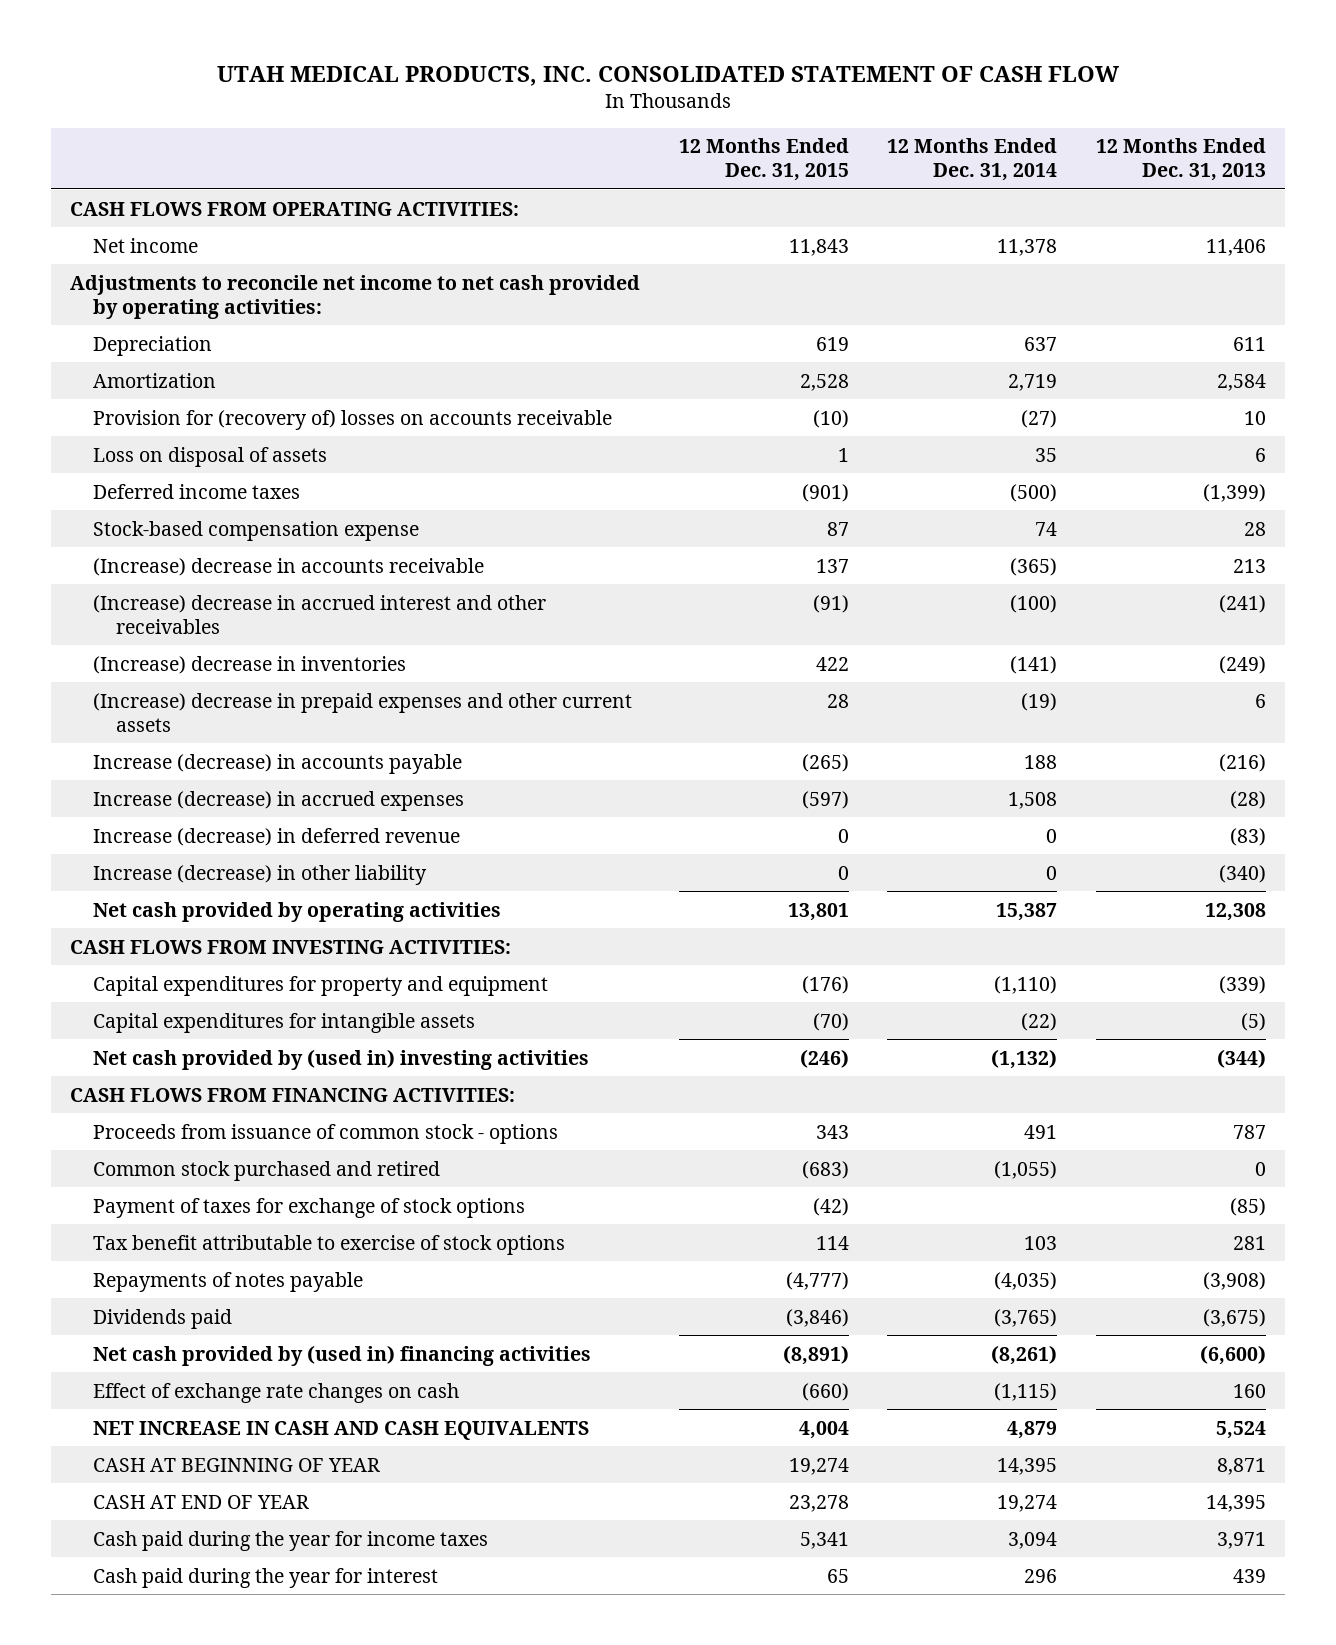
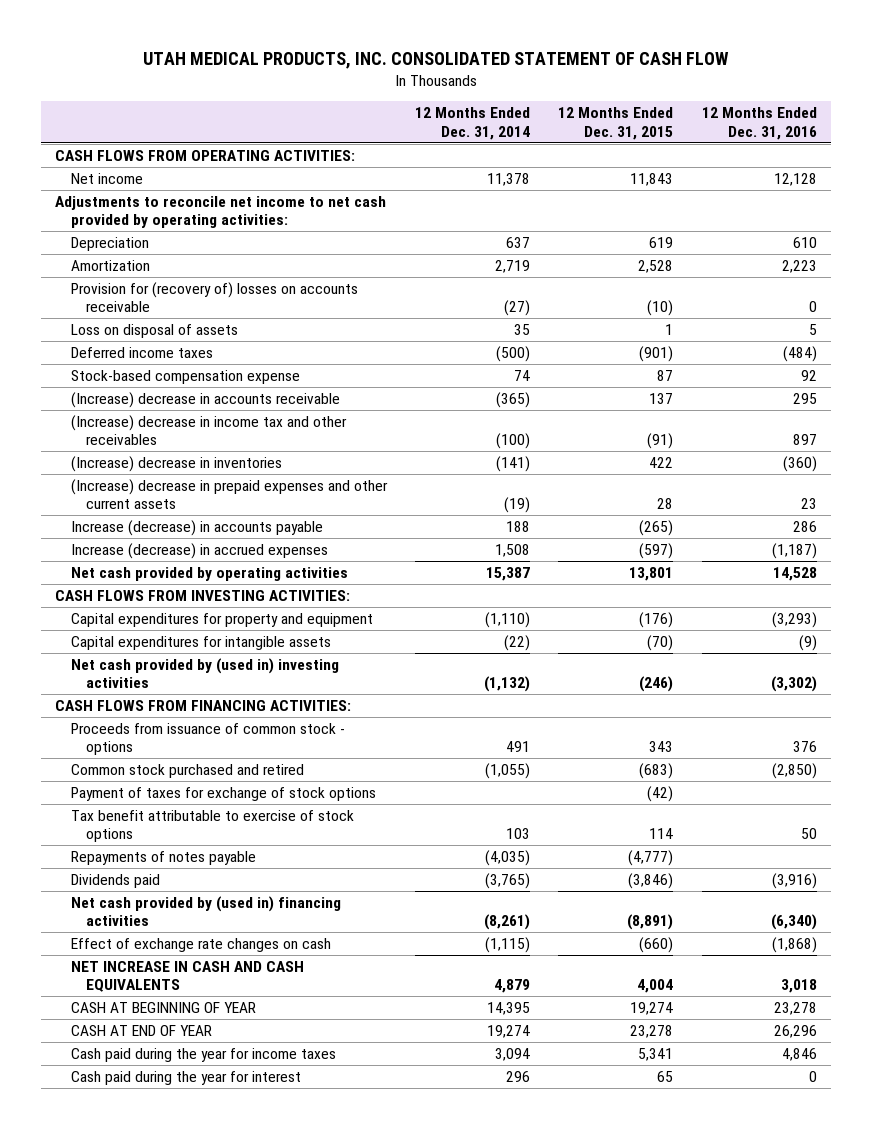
- | 12 Months Ended Dec. 31, 2015 | 12 Months Ended Dec. 31, 2014 | 12 Months Ended Dec. 31, 2013
+ | 12 Months Ended Dec. 31, 2014 | 12 Months Ended Dec. 31, 2015 | 12 Months Ended Dec. 31, 2016
- (Increase) decrease in accrued interest and other receivables | (91) | (100) | (241)
+ (Increase) decrease in income tax and other receivables | (100) | (91) | 897
- Increase (decrease) in deferred revenue | 0 | 0 | (83)
- Increase (decrease) in other liability | 0 | 0 | (340)

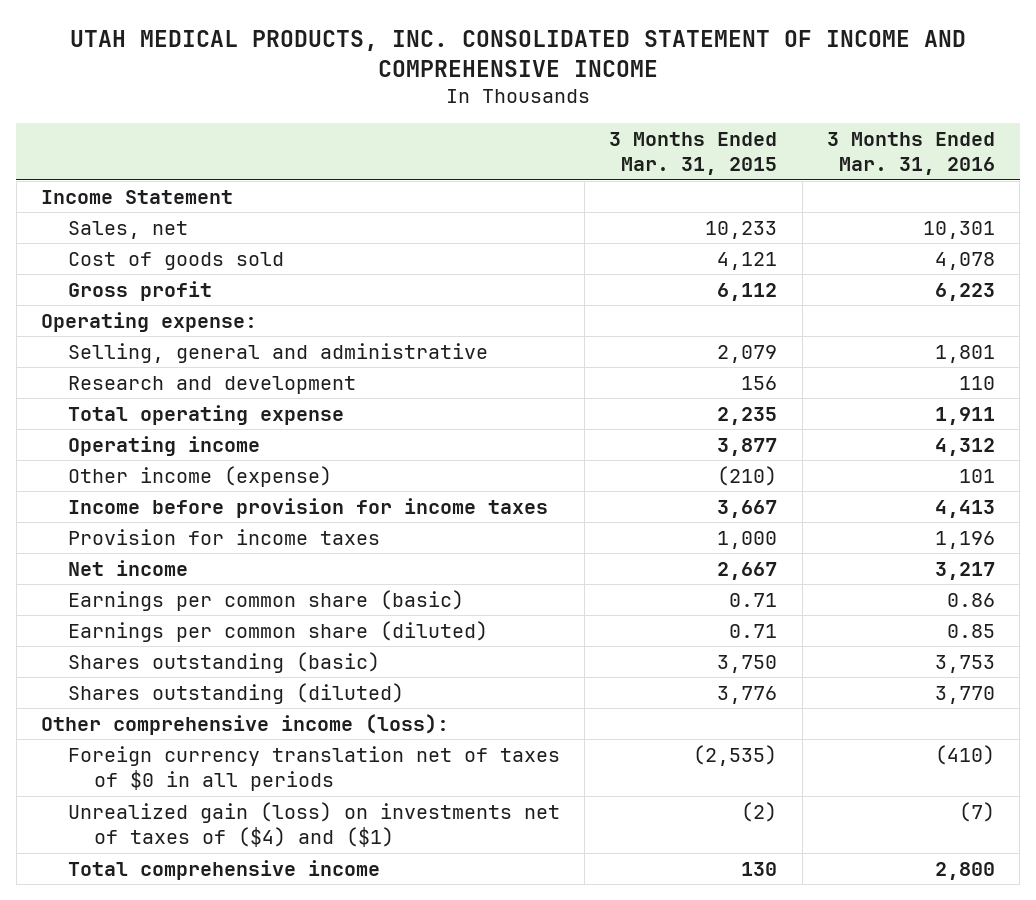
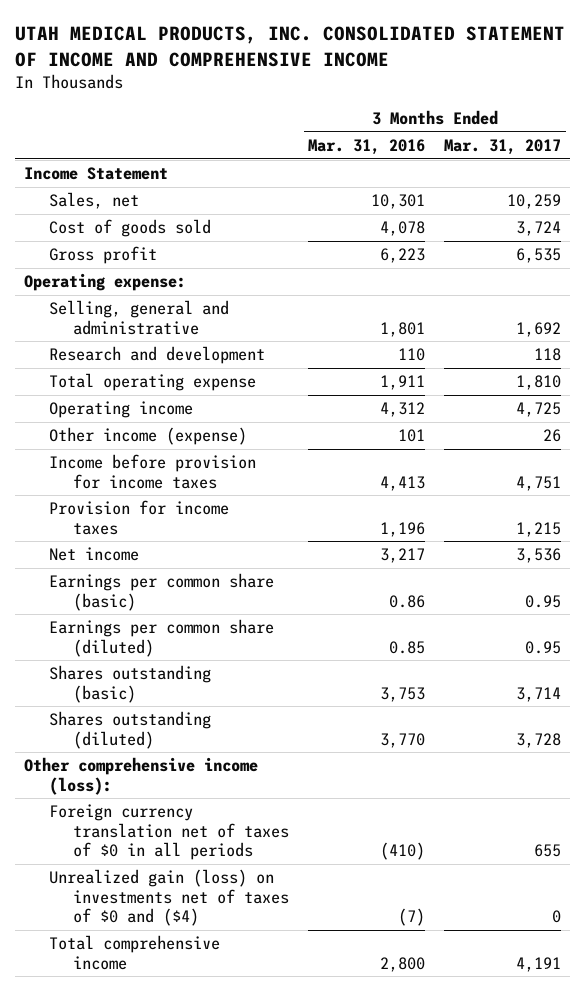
- | 3 Months Ended Mar. 31, 2015 | 3 Months Ended Mar. 31, 2016
+ | 3 Months Ended Mar. 31, 2016 | 3 Months Ended Mar. 31, 2017
- Unrealized gain (loss) on investments net of taxes of ($4) and ($1) | (2) | (7)
+ Unrealized gain (loss) on investments net of taxes of $0 and ($4) | (7) | 0

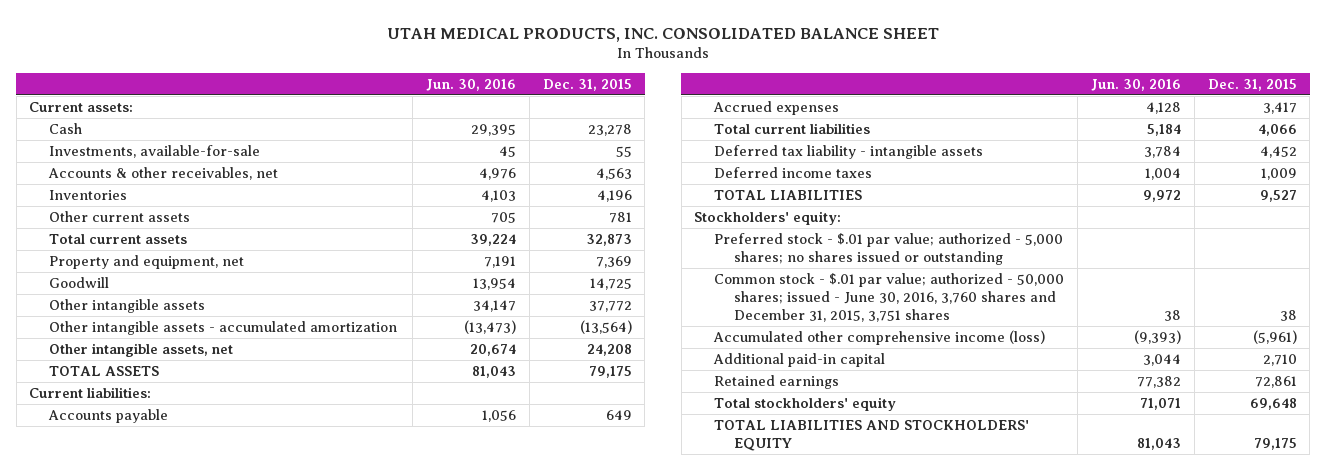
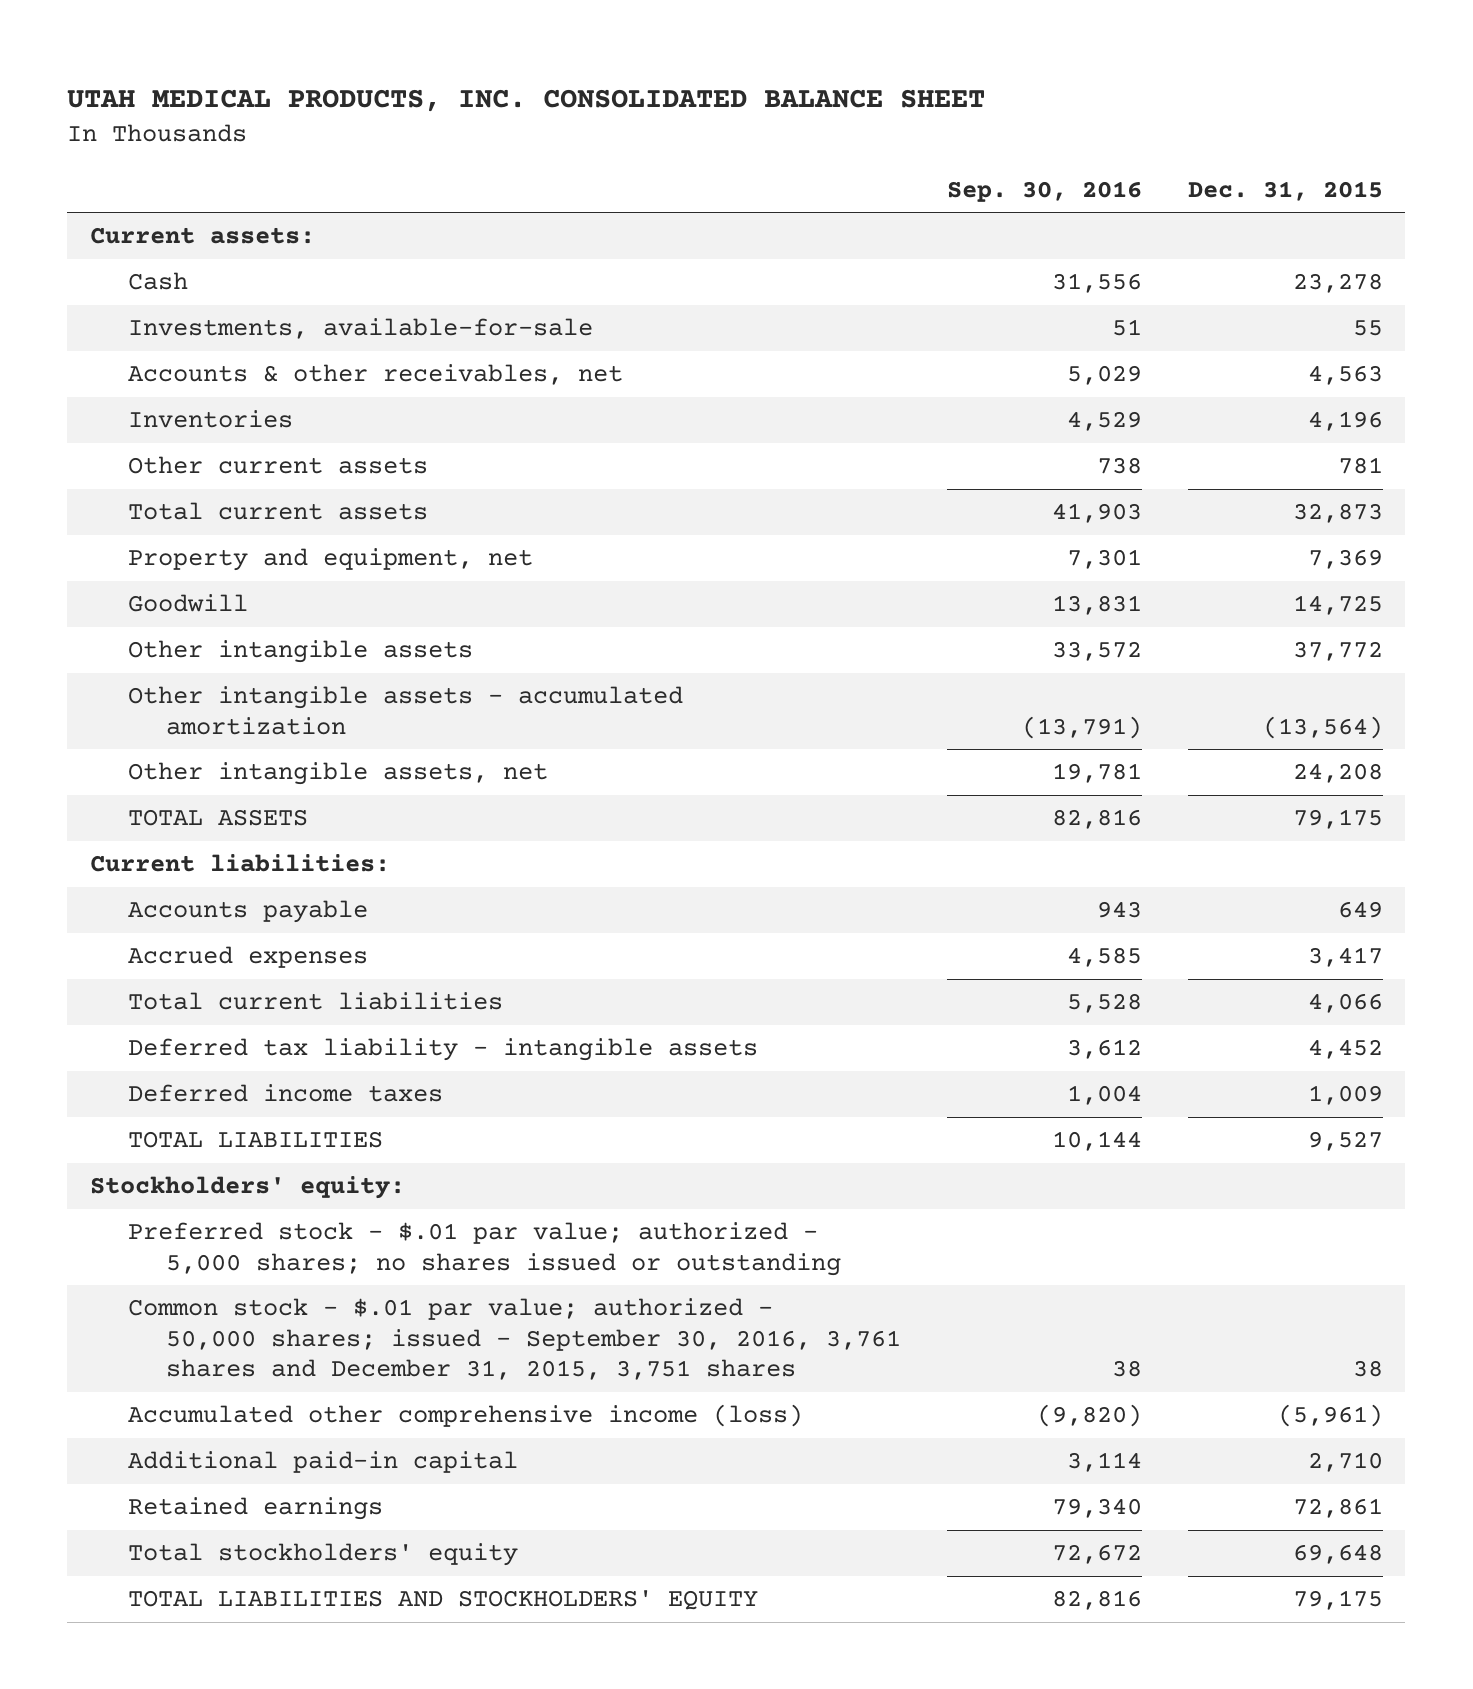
- | Jun. 30, 2016 | Dec. 31, 2015
+ | Sep. 30, 2016 | Dec. 31, 2015
- Common stock - $.01 par value; authorized - 50,000 shares; issued - June 30, 2016, 3,760 shares and December 31, 2015, 3,751 shares | 38 | 38
+ Common stock - $.01 par value; authorized - 50,000 shares; issued - September 30, 2016, 3,761 shares and December 31, 2015, 3,751 shares | 38 | 38

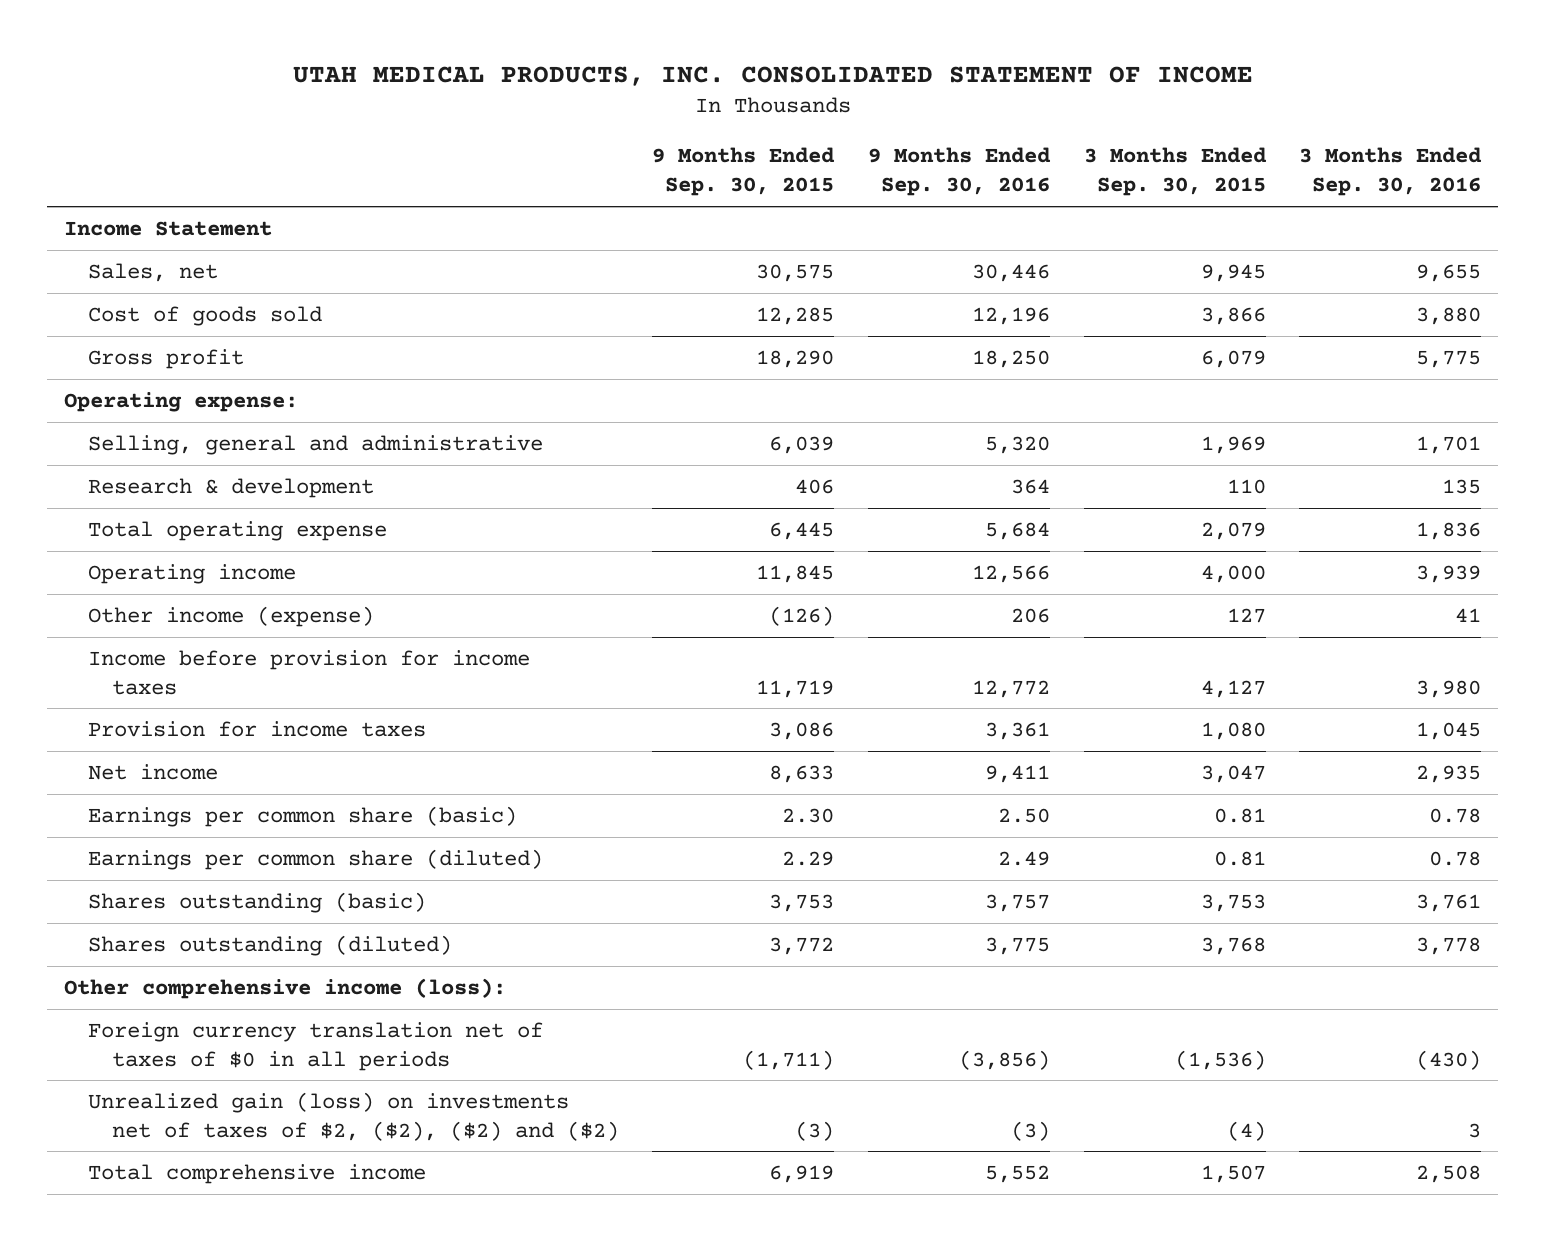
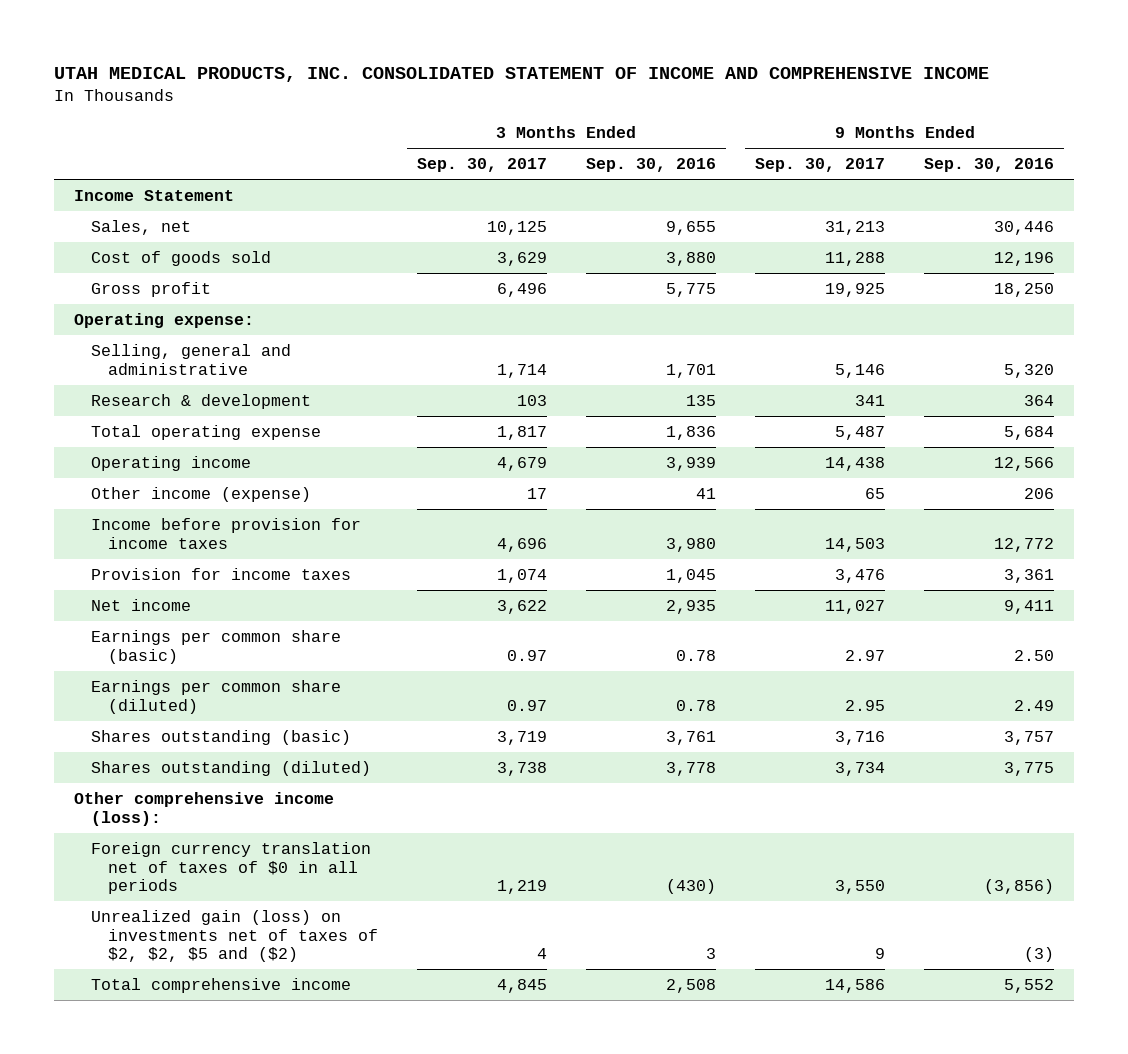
- UTAH MEDICAL PRODUCTS, INC. CONSOLIDATED STATEMENT OF INCOME
+ UTAH MEDICAL PRODUCTS, INC. CONSOLIDATED STATEMENT OF INCOME AND COMPREHENSIVE INCOME
- | 9 Months Ended Sep. 30, 2015 | 9 Months Ended Sep. 30, 2016 | 3 Months Ended Sep. 30, 2015 | 3 Months Ended Sep. 30, 2016
+ | 3 Months Ended Sep. 30, 2017 | 3 Months Ended Sep. 30, 2016 | 9 Months Ended Sep. 30, 2017 | 9 Months Ended Sep. 30, 2016
- Unrealized gain (loss) on investments net of taxes of $2, ($2), ($2) and ($2) | (3) | (3) | (4) | 3
+ Unrealized gain (loss) on investments net of taxes of $2, $2, $5 and ($2) | 4 | 3 | 9 | (3)

